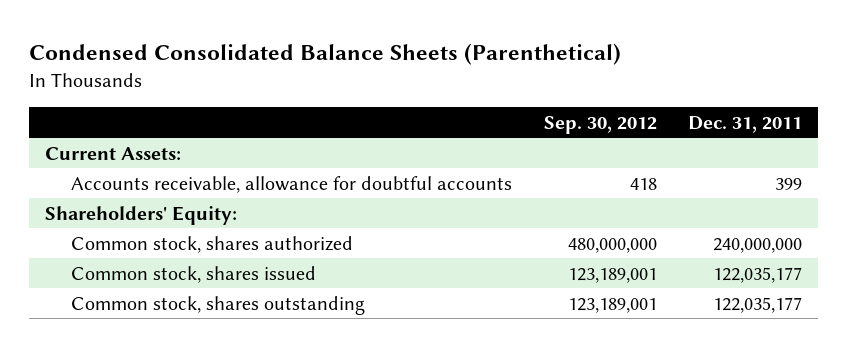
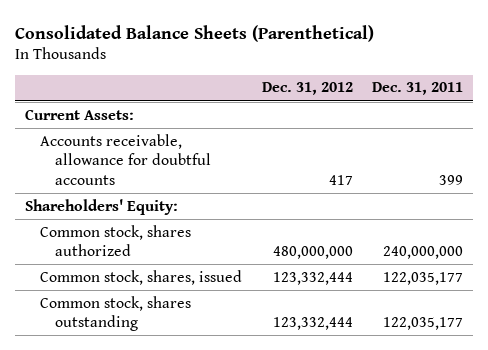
- Condensed Consolidated Balance Sheets (Parenthetical)
+ Consolidated Balance Sheets (Parenthetical)
- | Sep. 30, 2012 | Dec. 31, 2011
+ | Dec. 31, 2012 | Dec. 31, 2011
- Common stock, shares issued | 123,189,001 | 122,035,177
+ Common stock, shares, issued | 123,332,444 | 122,035,177

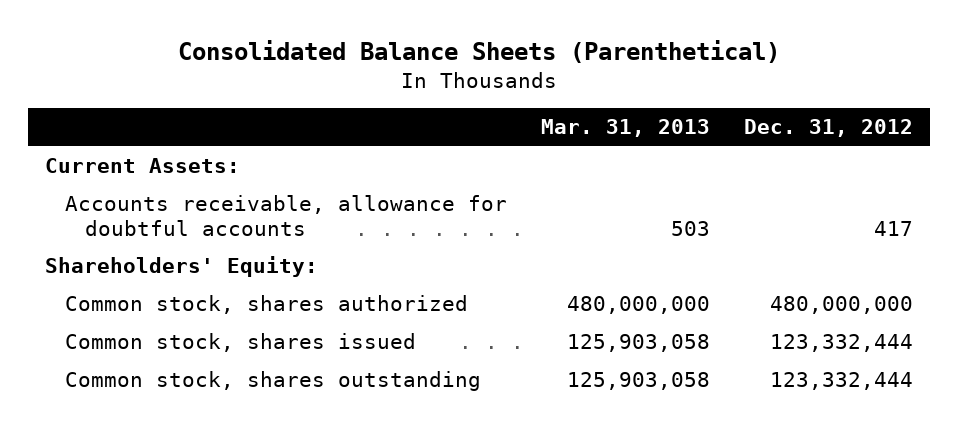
- | Dec. 31, 2012 | Dec. 31, 2011
+ | Mar. 31, 2013 | Dec. 31, 2012
- Common stock, shares, issued | 123,332,444 | 122,035,177
+ Common stock, shares issued | 125,903,058 | 123,332,444

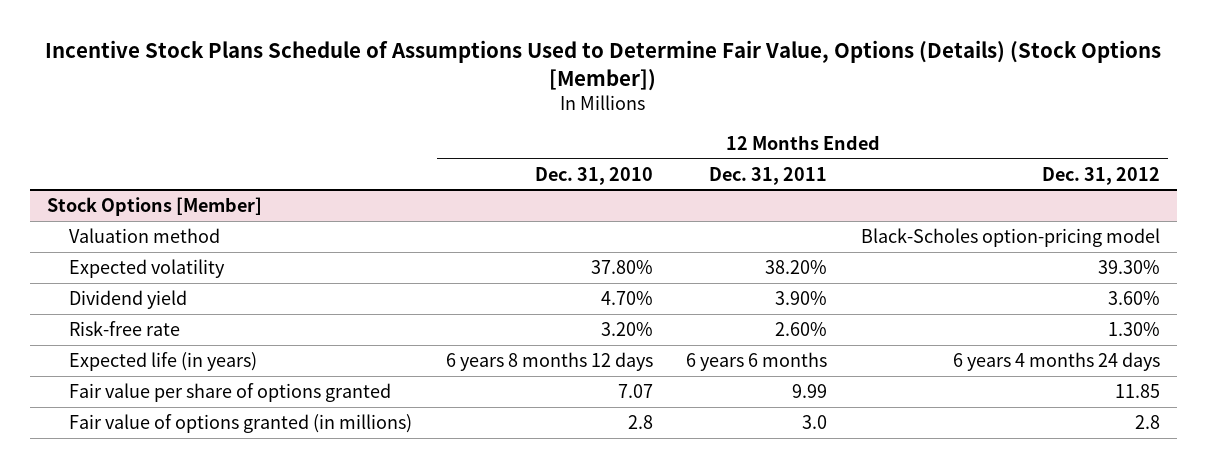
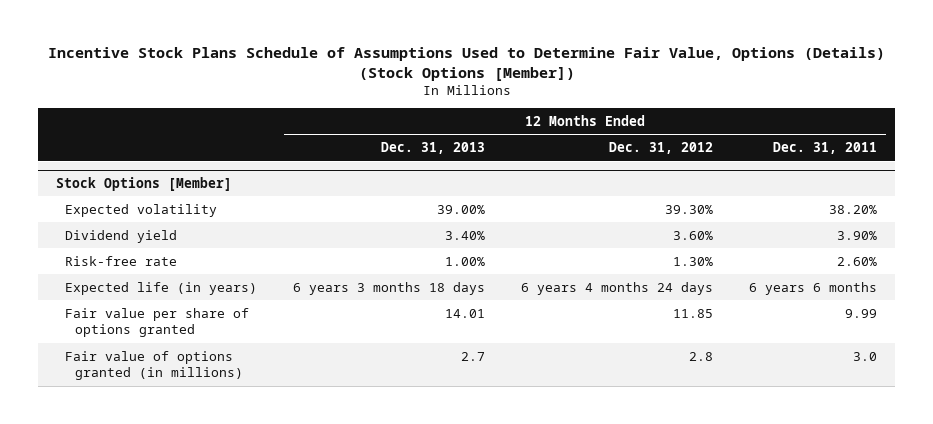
- | 12 Months Ended Dec. 31, 2010 | 12 Months Ended Dec. 31, 2011 | 12 Months Ended Dec. 31, 2012
+ | 12 Months Ended Dec. 31, 2013 | 12 Months Ended Dec. 31, 2012 | 12 Months Ended Dec. 31, 2011
@ Stock Options [Member]
- Valuation method | | | Black-Scholes option-pricing model

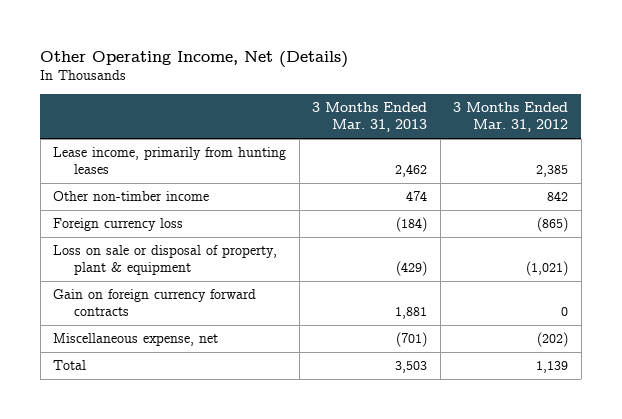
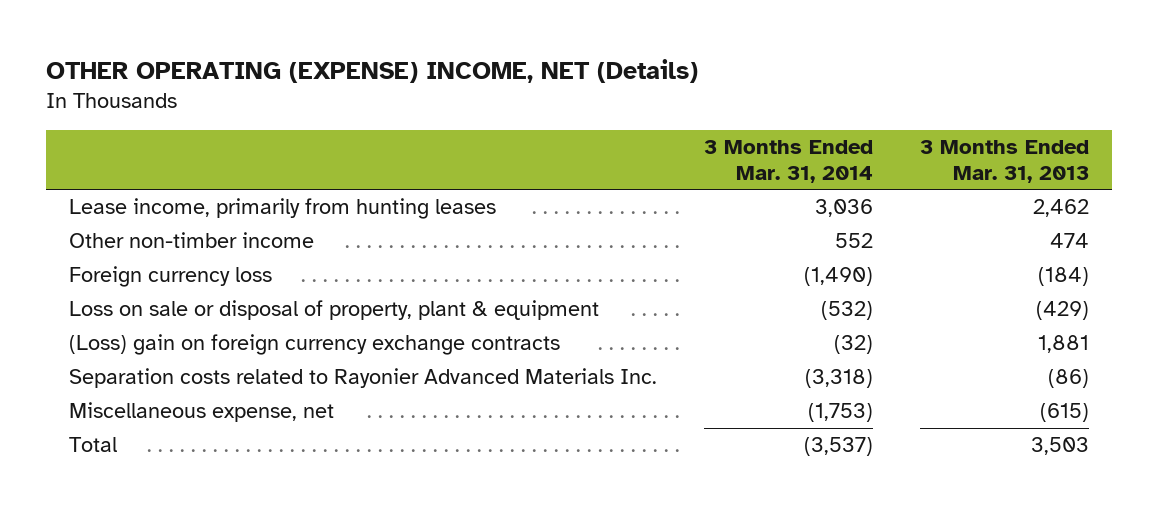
- Other Operating Income, Net (Details)
+ OTHER OPERATING (EXPENSE) INCOME, NET (Details)
- | 3 Months Ended Mar. 31, 2013 | 3 Months Ended Mar. 31, 2012
+ | 3 Months Ended Mar. 31, 2014 | 3 Months Ended Mar. 31, 2013
- Gain on foreign currency forward contracts | 1,881 | 0
- Miscellaneous expense, net | (701) | (202)
+ (Loss) gain on foreign currency exchange contracts | (32) | 1,881
+ Separation costs related to Rayonier Advanced Materials Inc. | (3,318) | (86)
+ Miscellaneous expense, net | (1,753) | (615)

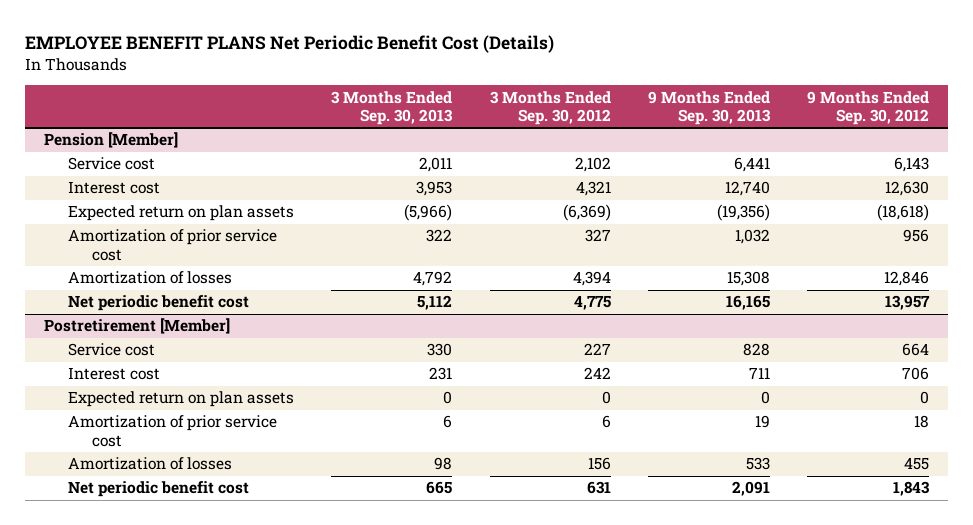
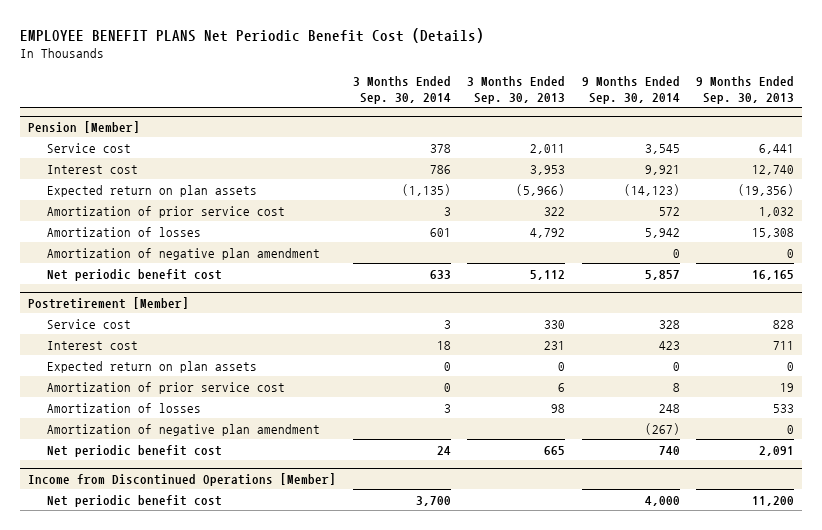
- | 3 Months Ended Sep. 30, 2013 | 3 Months Ended Sep. 30, 2012 | 9 Months Ended Sep. 30, 2013 | 9 Months Ended Sep. 30, 2012
+ | 3 Months Ended Sep. 30, 2014 | 3 Months Ended Sep. 30, 2013 | 9 Months Ended Sep. 30, 2014 | 9 Months Ended Sep. 30, 2013
@ Pension [Member]
+ Amortization of negative plan amendment | | | 0 | 0
@ Postretirement [Member]
+ Amortization of negative plan amendment | | | (267) | 0
+ Income from Discontinued Operations [Member]
+ Net periodic benefit cost | 3,700 | | 4,000 | 11,200

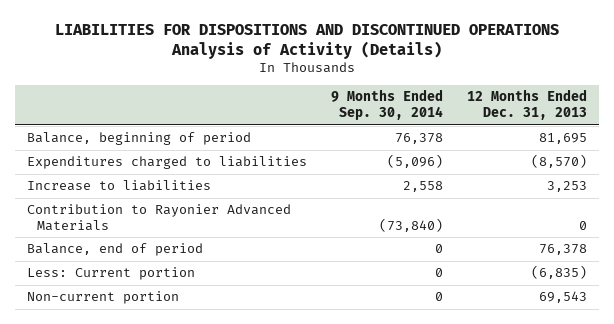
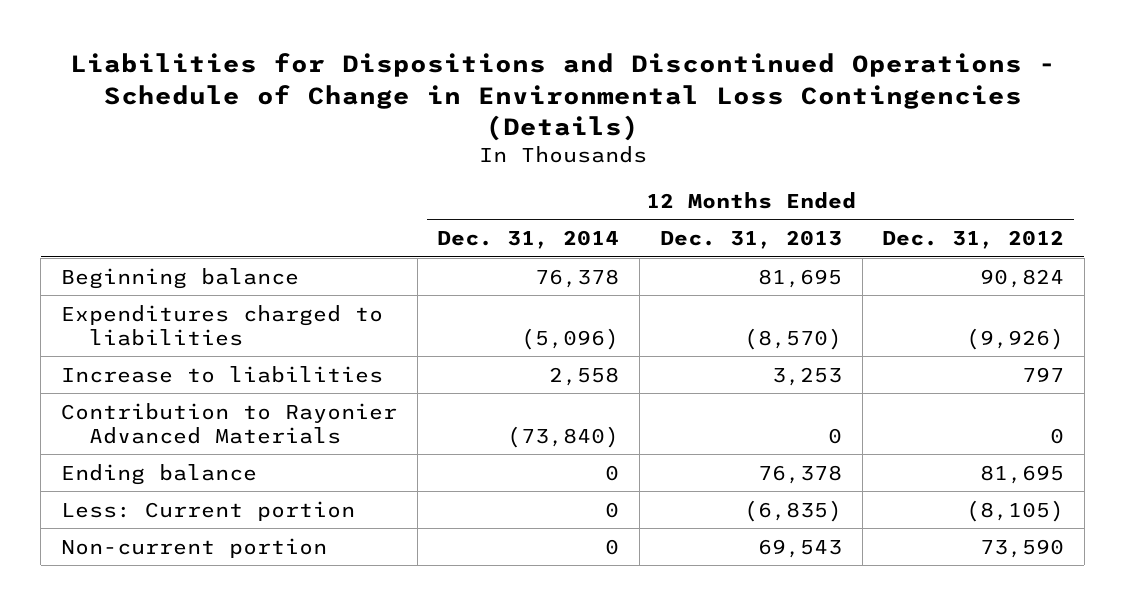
- LIABILITIES FOR DISPOSITIONS AND DISCONTINUED OPERATIONS Analysis of Activity (Details)
+ Liabilities for Dispositions and Discontinued Operations - Schedule of Change in Environmental Loss Contingencies (Details)
- | 9 Months Ended Sep. 30, 2014 | 12 Months Ended Dec. 31, 2013
+ | 12 Months Ended Dec. 31, 2014 | 12 Months Ended Dec. 31, 2013 | 12 Months Ended Dec. 31, 2012
- Balance, beginning of period | 76,378 | 81,695
+ Beginning balance | 76,378 | 81,695 | 90,824
- Balance, end of period | 0 | 76,378
+ Ending balance | 0 | 76,378 | 81,695

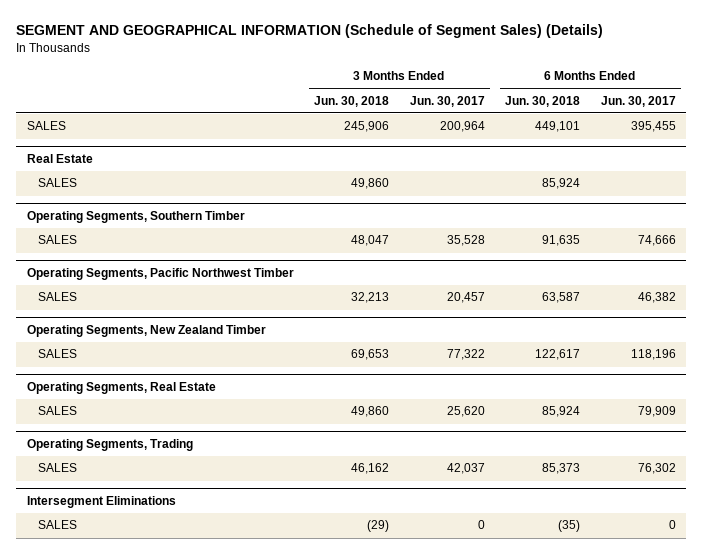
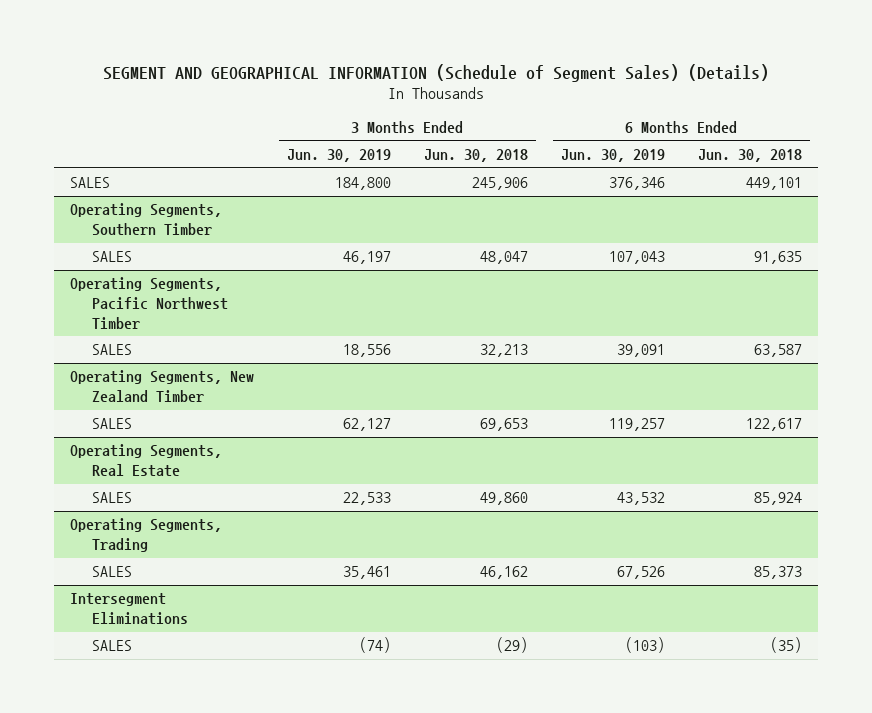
- | 3 Months Ended Jun. 30, 2018 | 3 Months Ended Jun. 30, 2017 | 6 Months Ended Jun. 30, 2018 | 6 Months Ended Jun. 30, 2017
+ | 3 Months Ended Jun. 30, 2019 | 3 Months Ended Jun. 30, 2018 | 6 Months Ended Jun. 30, 2019 | 6 Months Ended Jun. 30, 2018
- Real Estate
- SALES | 49,860 | | 85,924 |

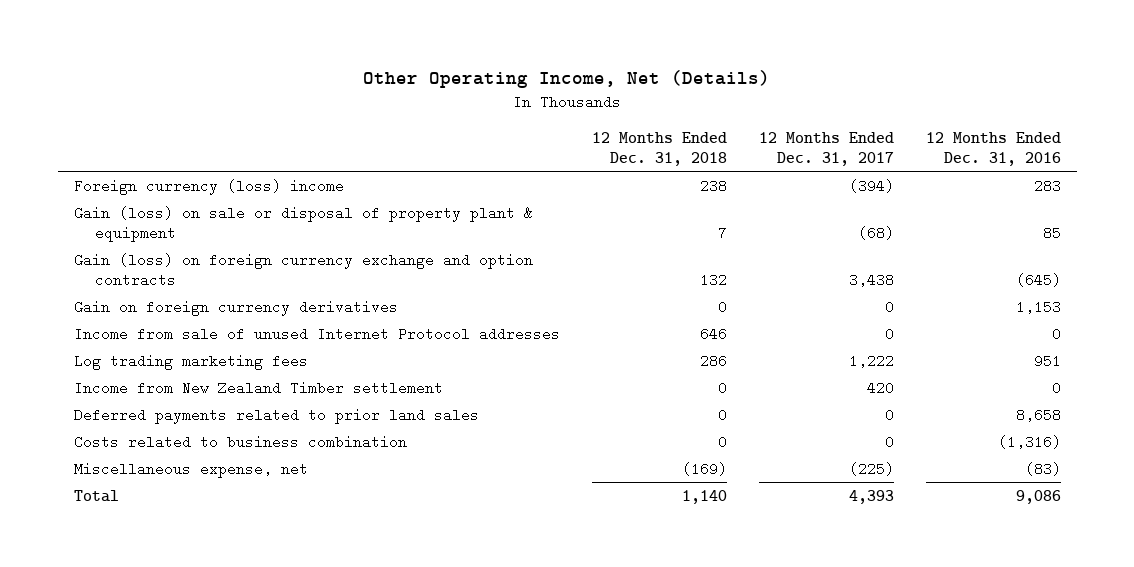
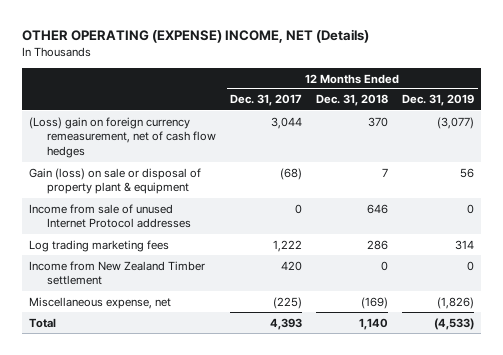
- Other Operating Income, Net (Details)
+ OTHER OPERATING (EXPENSE) INCOME, NET (Details)
- | 12 Months Ended Dec. 31, 2018 | 12 Months Ended Dec. 31, 2017 | 12 Months Ended Dec. 31, 2016
+ | 12 Months Ended Dec. 31, 2017 | 12 Months Ended Dec. 31, 2018 | 12 Months Ended Dec. 31, 2019
- Foreign currency (loss) income | 238 | (394) | 283
+ (Loss) gain on foreign currency remeasurement, net of cash flow hedges | 3,044 | 370 | (3,077)
- Gain (loss) on foreign currency exchange and option contracts | 132 | 3,438 | (645)
- Gain on foreign currency derivatives | 0 | 0 | 1,153
- Deferred payments related to prior land sales | 0 | 0 | 8,658
- Costs related to business combination | 0 | 0 | (1,316)

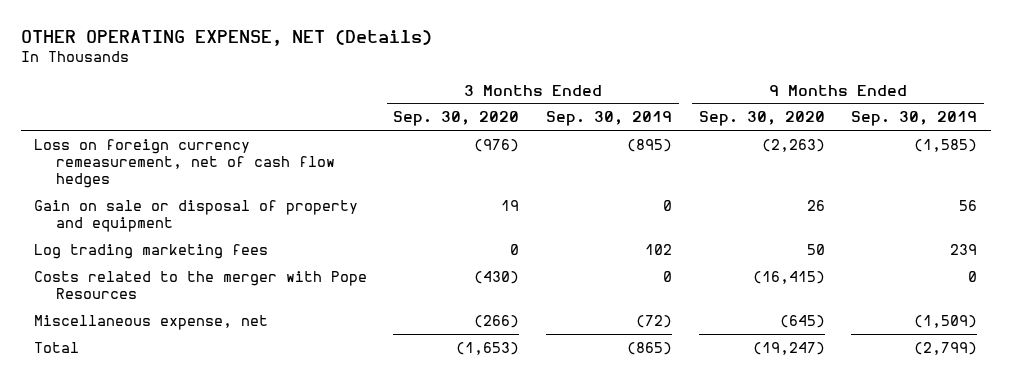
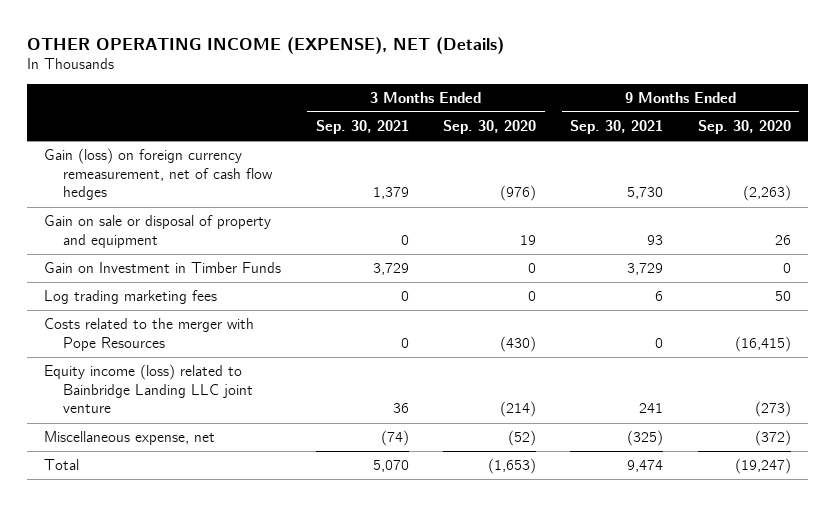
- OTHER OPERATING EXPENSE, NET (Details)
+ OTHER OPERATING INCOME (EXPENSE), NET (Details)
- | 3 Months Ended Sep. 30, 2020 | 3 Months Ended Sep. 30, 2019 | 9 Months Ended Sep. 30, 2020 | 9 Months Ended Sep. 30, 2019
+ | 3 Months Ended Sep. 30, 2021 | 3 Months Ended Sep. 30, 2020 | 9 Months Ended Sep. 30, 2021 | 9 Months Ended Sep. 30, 2020
- Loss on foreign currency remeasurement, net of cash flow hedges | (976) | (895) | (2,263) | (1,585)
+ Gain (loss) on foreign currency remeasurement, net of cash flow hedges | 1,379 | (976) | 5,730 | (2,263)
+ Gain on Investment in Timber Funds | 3,729 | 0 | 3,729 | 0
- Miscellaneous expense, net | (266) | (72) | (645) | (1,509)
+ Equity income (loss) related to Bainbridge Landing LLC joint venture | 36 | (214) | 241 | (273)
+ Miscellaneous expense, net | (74) | (52) | (325) | (372)

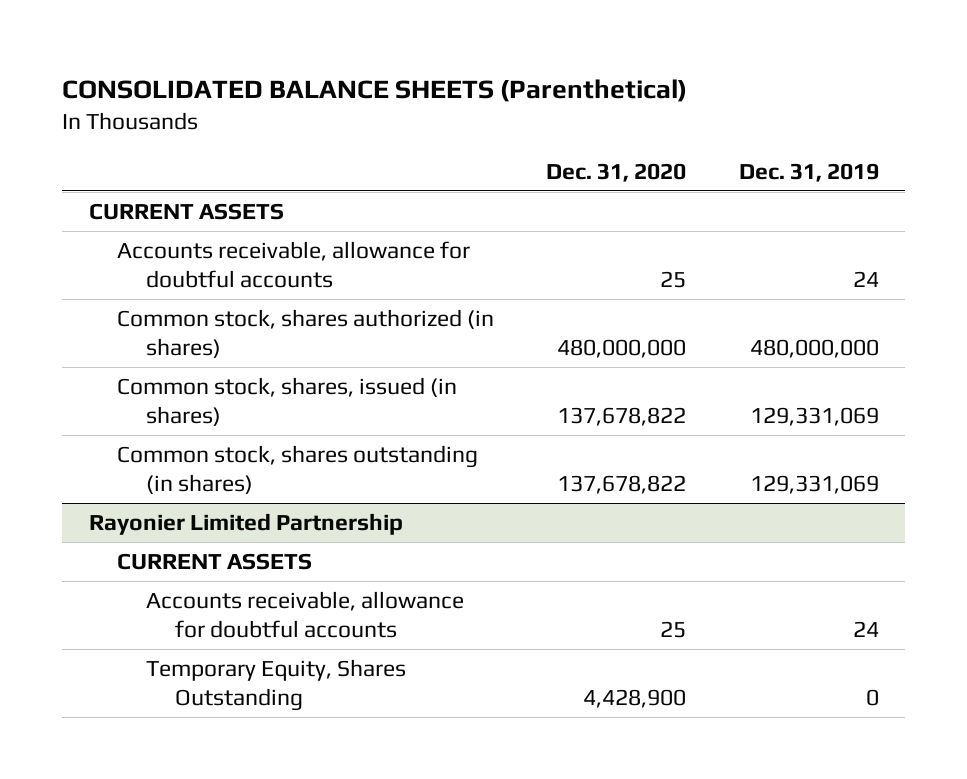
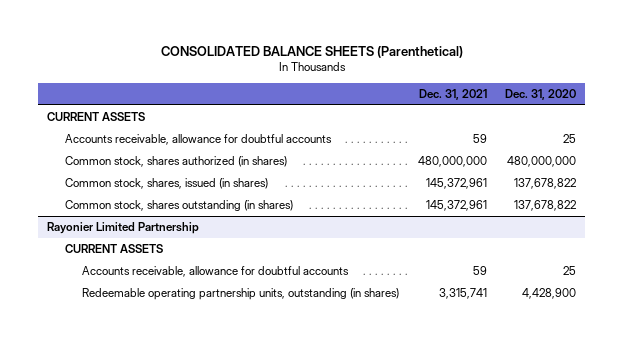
- | Dec. 31, 2020 | Dec. 31, 2019
+ | Dec. 31, 2021 | Dec. 31, 2020
@ Rayonier Limited Partnership
- Temporary Equity, Shares Outstanding | 4,428,900 | 0
+ Redeemable operating partnership units, outstanding (in shares) | 3,315,741 | 4,428,900

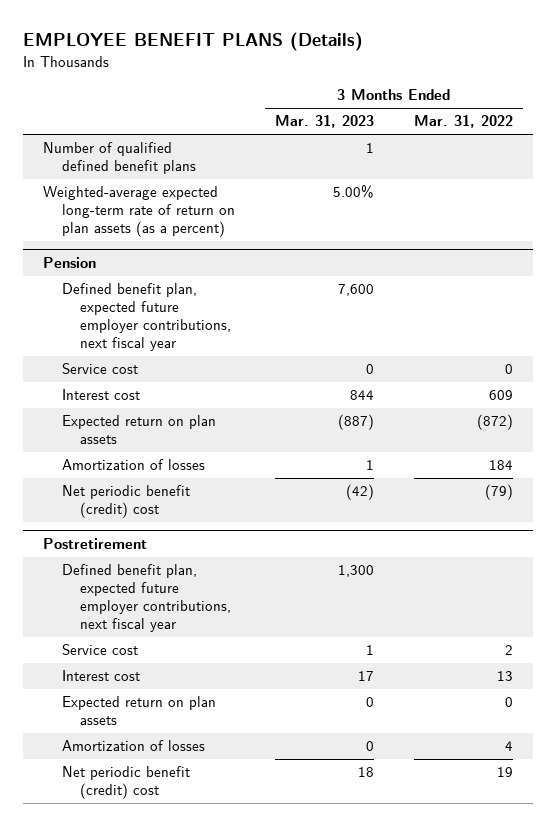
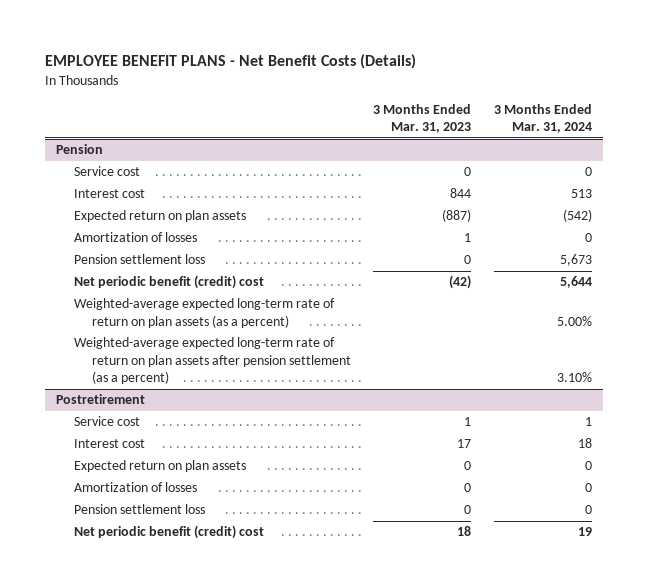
- EMPLOYEE BENEFIT PLANS (Details)
+ EMPLOYEE BENEFIT PLANS - Net Benefit Costs (Details)
- | 3 Months Ended Mar. 31, 2023 | 3 Months Ended Mar. 31, 2022
+ | 3 Months Ended Mar. 31, 2023 | 3 Months Ended Mar. 31, 2024
- Number of qualified defined benefit plans | 1 |
- Weighted-average expected long-term rate of return on plan assets (as a percent) | 5.00% |
@ Pension
- Defined benefit plan, expected future employer contributions, next fiscal year | 7,600 |
+ Pension settlement loss | 0 | 5,673
+ Weighted-average expected long-term rate of return on plan assets (as a percent) | | 5.00%
+ Weighted-average expected long-term rate of return on plan assets after pension settlement (as a percent) | | 3.10%
@ Postretirement
- Defined benefit plan, expected future employer contributions, next fiscal year | 1,300 |
+ Pension settlement loss | 0 | 0

